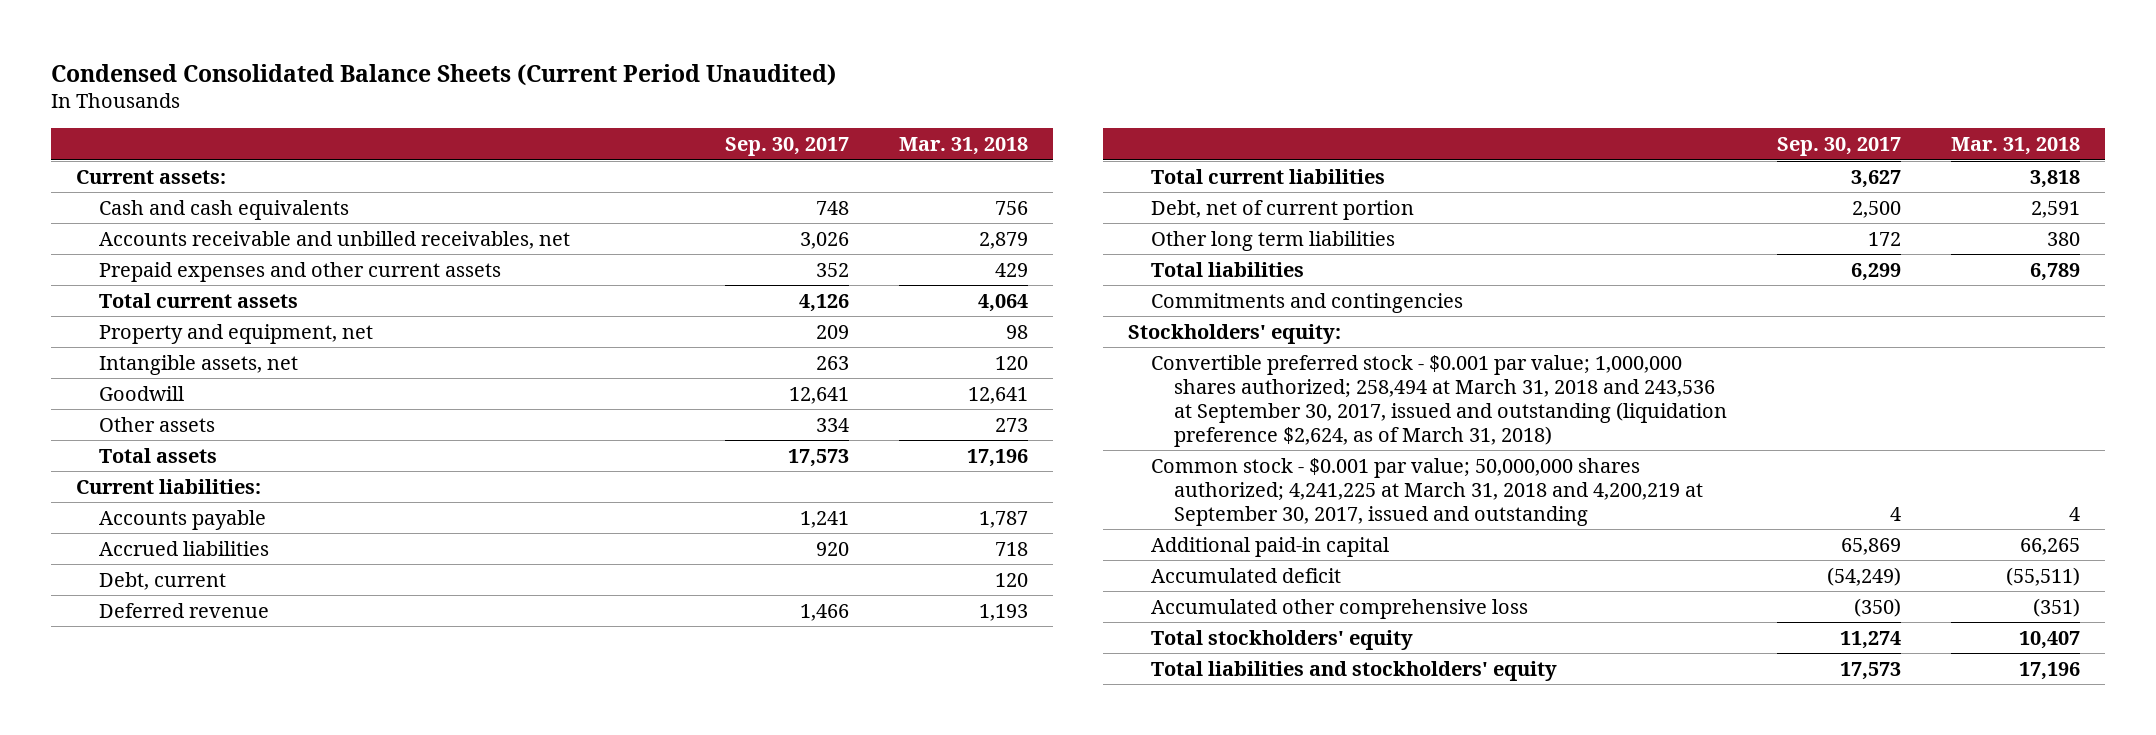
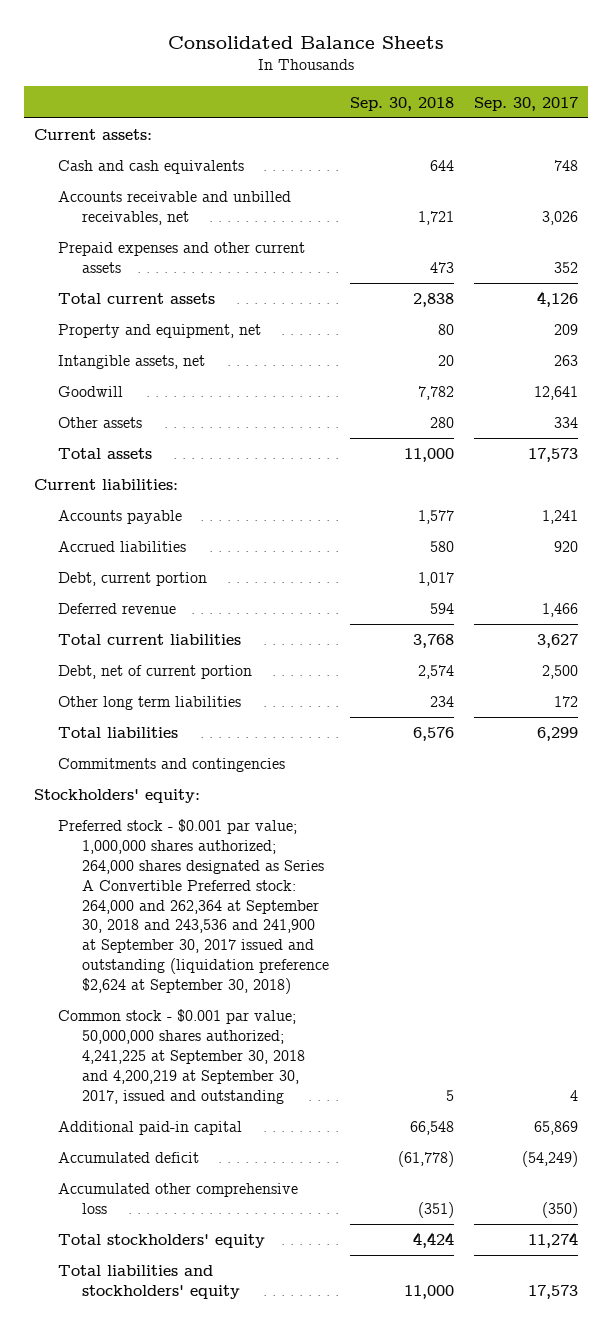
- Condensed Consolidated Balance Sheets (Current Period Unaudited)
+ Consolidated Balance Sheets
- | Sep. 30, 2017 | Mar. 31, 2018
+ | Sep. 30, 2018 | Sep. 30, 2017
- Debt, current | | 120
+ Debt, current portion | 1,017 |
- Convertible preferred stock - $0.001 par value; 1,000,000 shares authorized; 258,494 at March 31, 2018 and 243,536 at September 30, 2017, issued and outstanding (liquidation preference $2,624, as of March 31, 2018)
- Common stock - $0.001 par value; 50,000,000 shares authorized; 4,241,225 at March 31, 2018 and 4,200,219 at September 30, 2017, issued and outstanding | 4 | 4
+ Preferred stock - $0.001 par value; 1,000,000 shares authorized; 264,000 shares designated as Series A Convertible Preferred stock: 264,000 and 262,364 at September 30, 2018 and 243,536 and 241,900 at September 30, 2017 issued and outstanding (liquidation preference $2,624 at September 30, 2018)
+ Common stock - $0.001 par value; 50,000,000 shares authorized; 4,241,225 at September 30, 2018 and 4,200,219 at September 30, 2017, issued and outstanding | 5 | 4

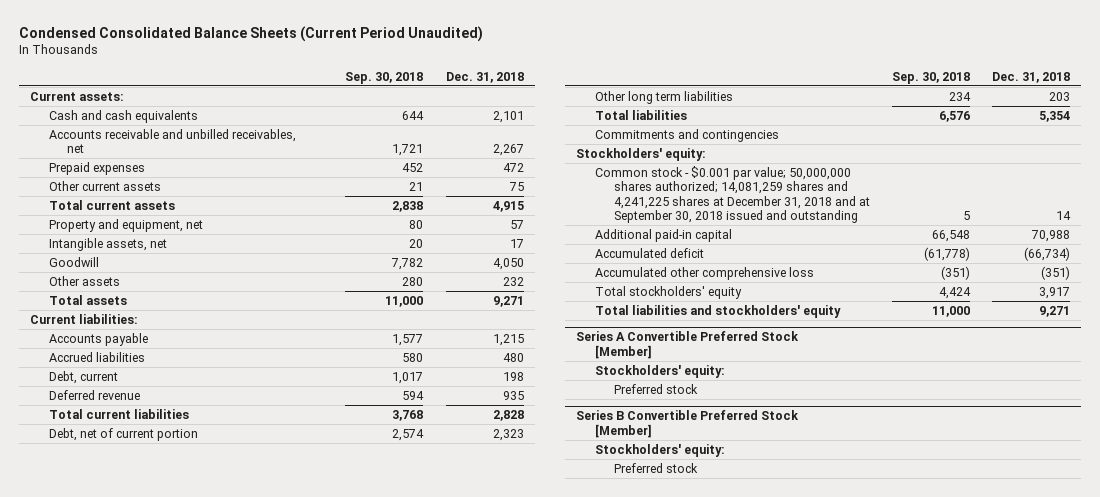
- Consolidated Balance Sheets
+ Condensed Consolidated Balance Sheets (Current Period Unaudited)
- | Sep. 30, 2018 | Sep. 30, 2017
+ | Sep. 30, 2018 | Dec. 31, 2018
- Prepaid expenses and other current assets | 473 | 352
+ Prepaid expenses | 452 | 472
+ Other current assets | 21 | 75
- Debt, current portion | 1,017 |
+ Debt, current | 1,017 | 198
- Preferred stock - $0.001 par value; 1,000,000 shares authorized; 264,000 shares designated as Series A Convertible Preferred stock: 264,000 and 262,364 at September 30, 2018 and 243,536 and 241,900 at September 30, 2017 issued and outstanding (liquidation preference $2,624 at September 30, 2018)
- Common stock - $0.001 par value; 50,000,000 shares authorized; 4,241,225 at September 30, 2018 and 4,200,219 at September 30, 2017, issued and outstanding | 5 | 4
+ Common stock - $0.001 par value; 50,000,000 shares authorized; 14,081,259 shares and 4,241,225 shares at December 31, 2018 and at September 30, 2018 issued and outstanding | 5 | 14
+ Series A Convertible Preferred Stock [Member]
+ Stockholders' equity:
+ Preferred stock
+ Series B Convertible Preferred Stock [Member]
+ Stockholders' equity:
+ Preferred stock

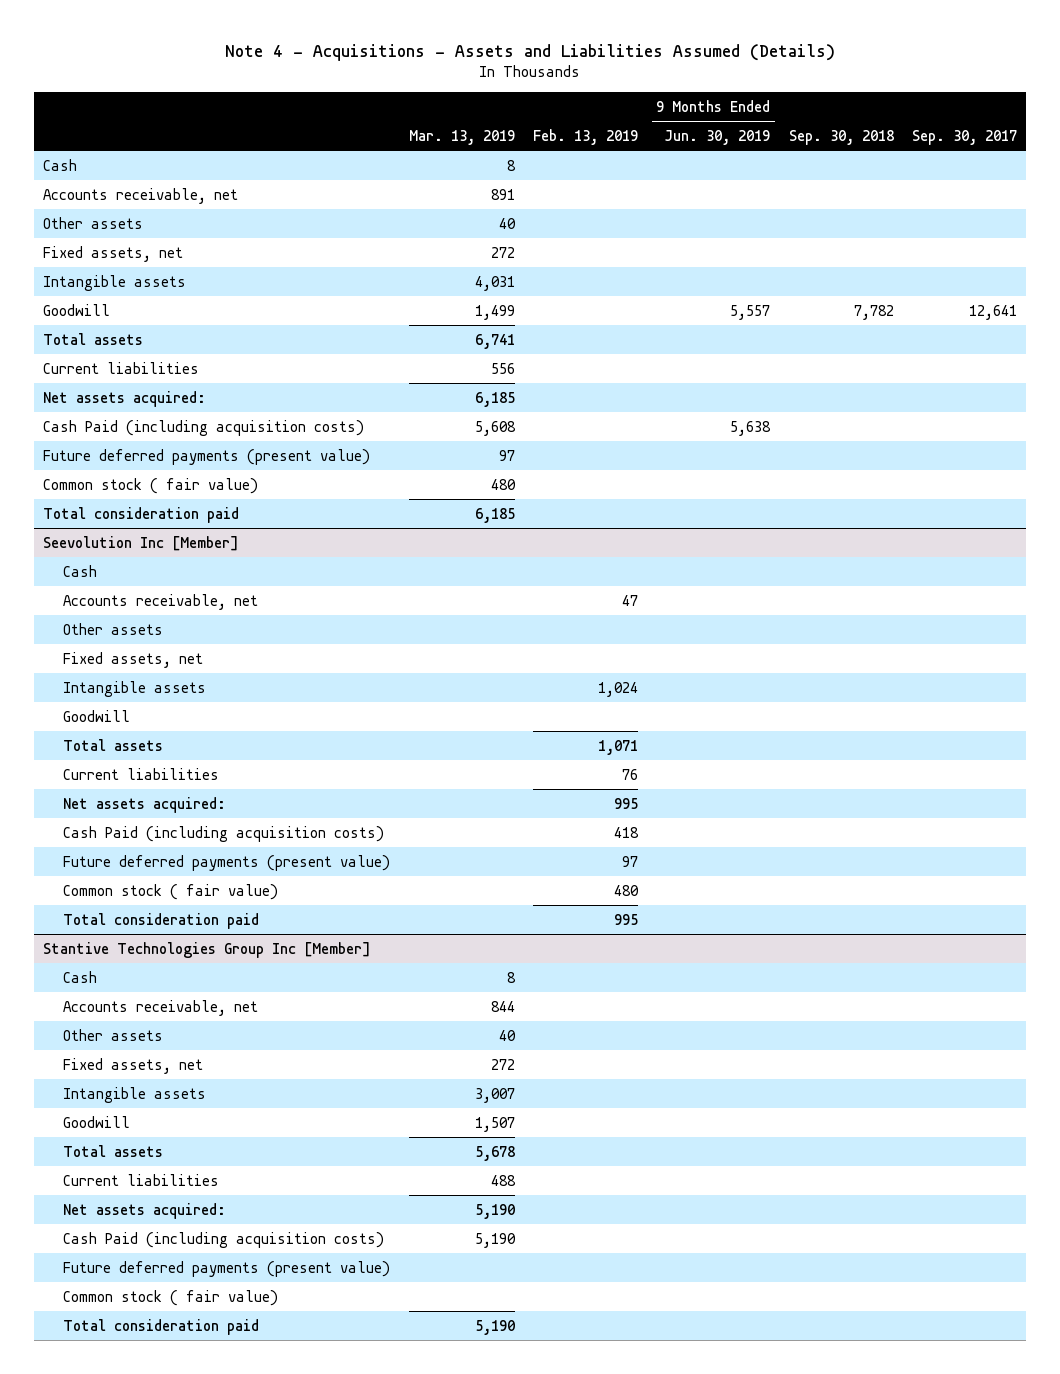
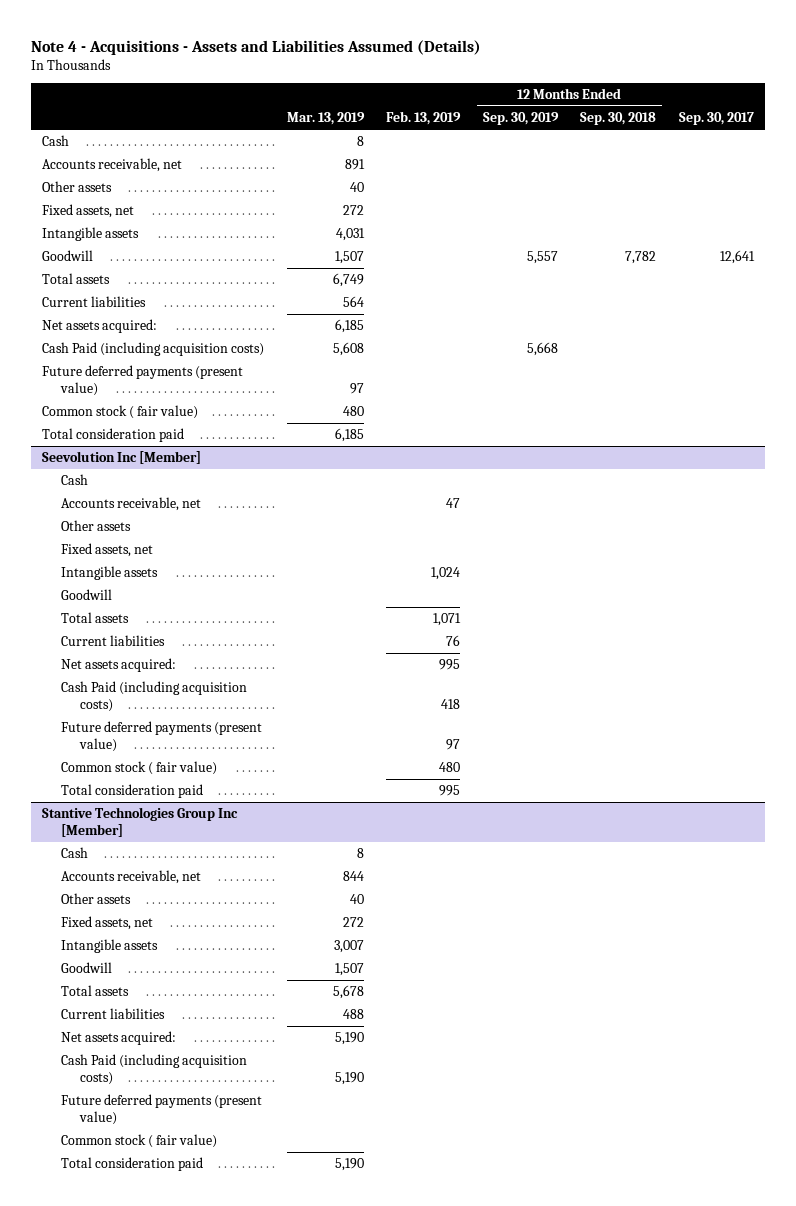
- | Mar. 13, 2019 | Feb. 13, 2019 | 9 Months Ended Jun. 30, 2019 | Sep. 30, 2018 | Sep. 30, 2017
+ | Mar. 13, 2019 | Feb. 13, 2019 | 12 Months Ended Sep. 30, 2019 | 12 Months Ended Sep. 30, 2018 | Sep. 30, 2017
- Goodwill | 1,499 | | 5,557 | 7,782 | 12,641
- Total assets | 6,741 | | | |
- Current liabilities | 556 | | | |
+ Goodwill | 1,507 | | 5,557 | 7,782 | 12,641
+ Total assets | 6,749 | | | |
+ Current liabilities | 564 | | | |

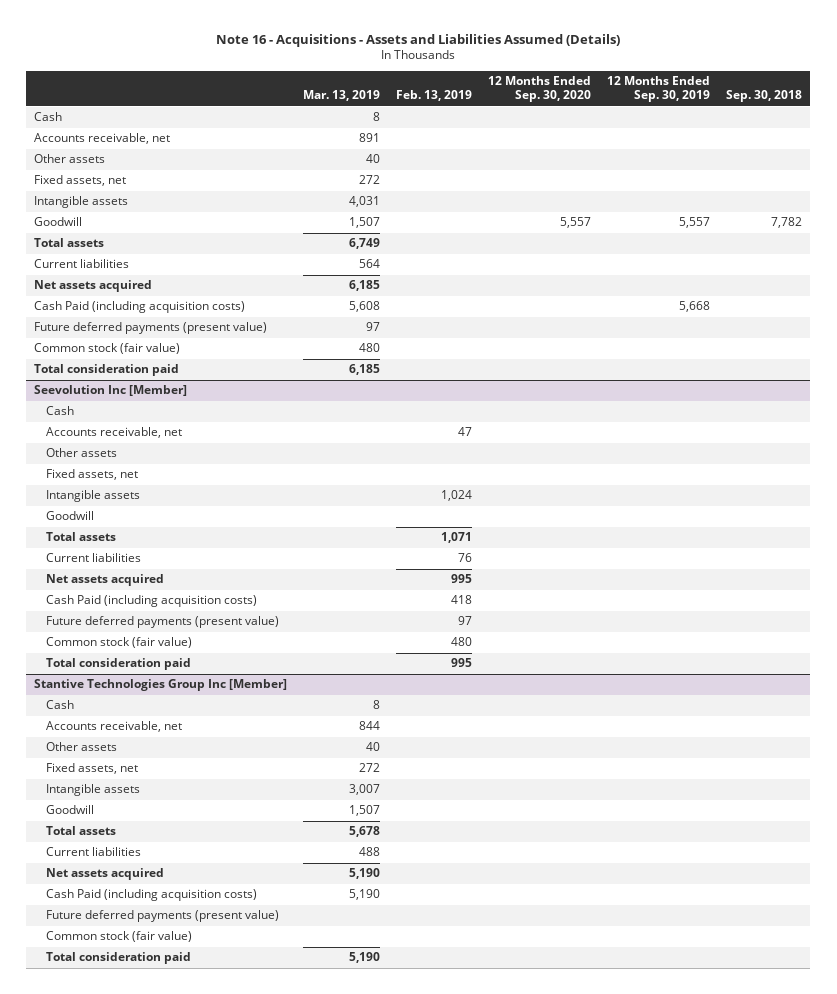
- Note 4 - Acquisitions - Assets and Liabilities Assumed (Details)
+ Note 16 - Acquisitions - Assets and Liabilities Assumed (Details)
- | Mar. 13, 2019 | Feb. 13, 2019 | 12 Months Ended Sep. 30, 2019 | 12 Months Ended Sep. 30, 2018 | Sep. 30, 2017
+ | Mar. 13, 2019 | Feb. 13, 2019 | 12 Months Ended Sep. 30, 2020 | 12 Months Ended Sep. 30, 2019 | Sep. 30, 2018
- Net assets acquired: | 6,185 | | | |
+ Net assets acquired | 6,185 | | | |
- Common stock ( fair value) | 480 | | | |
+ Common stock (fair value) | 480 | | | |
@ Seevolution Inc [Member]
- Net assets acquired: | | 995 | | |
+ Net assets acquired | | 995 | | |
- Common stock ( fair value) | | 480 | | |
+ Common stock (fair value) | | 480 | | |
@ Stantive Technologies Group Inc [Member]
- Net assets acquired: | 5,190 | | | |
+ Net assets acquired | 5,190 | | | |
- Common stock ( fair value)
+ Common stock (fair value)

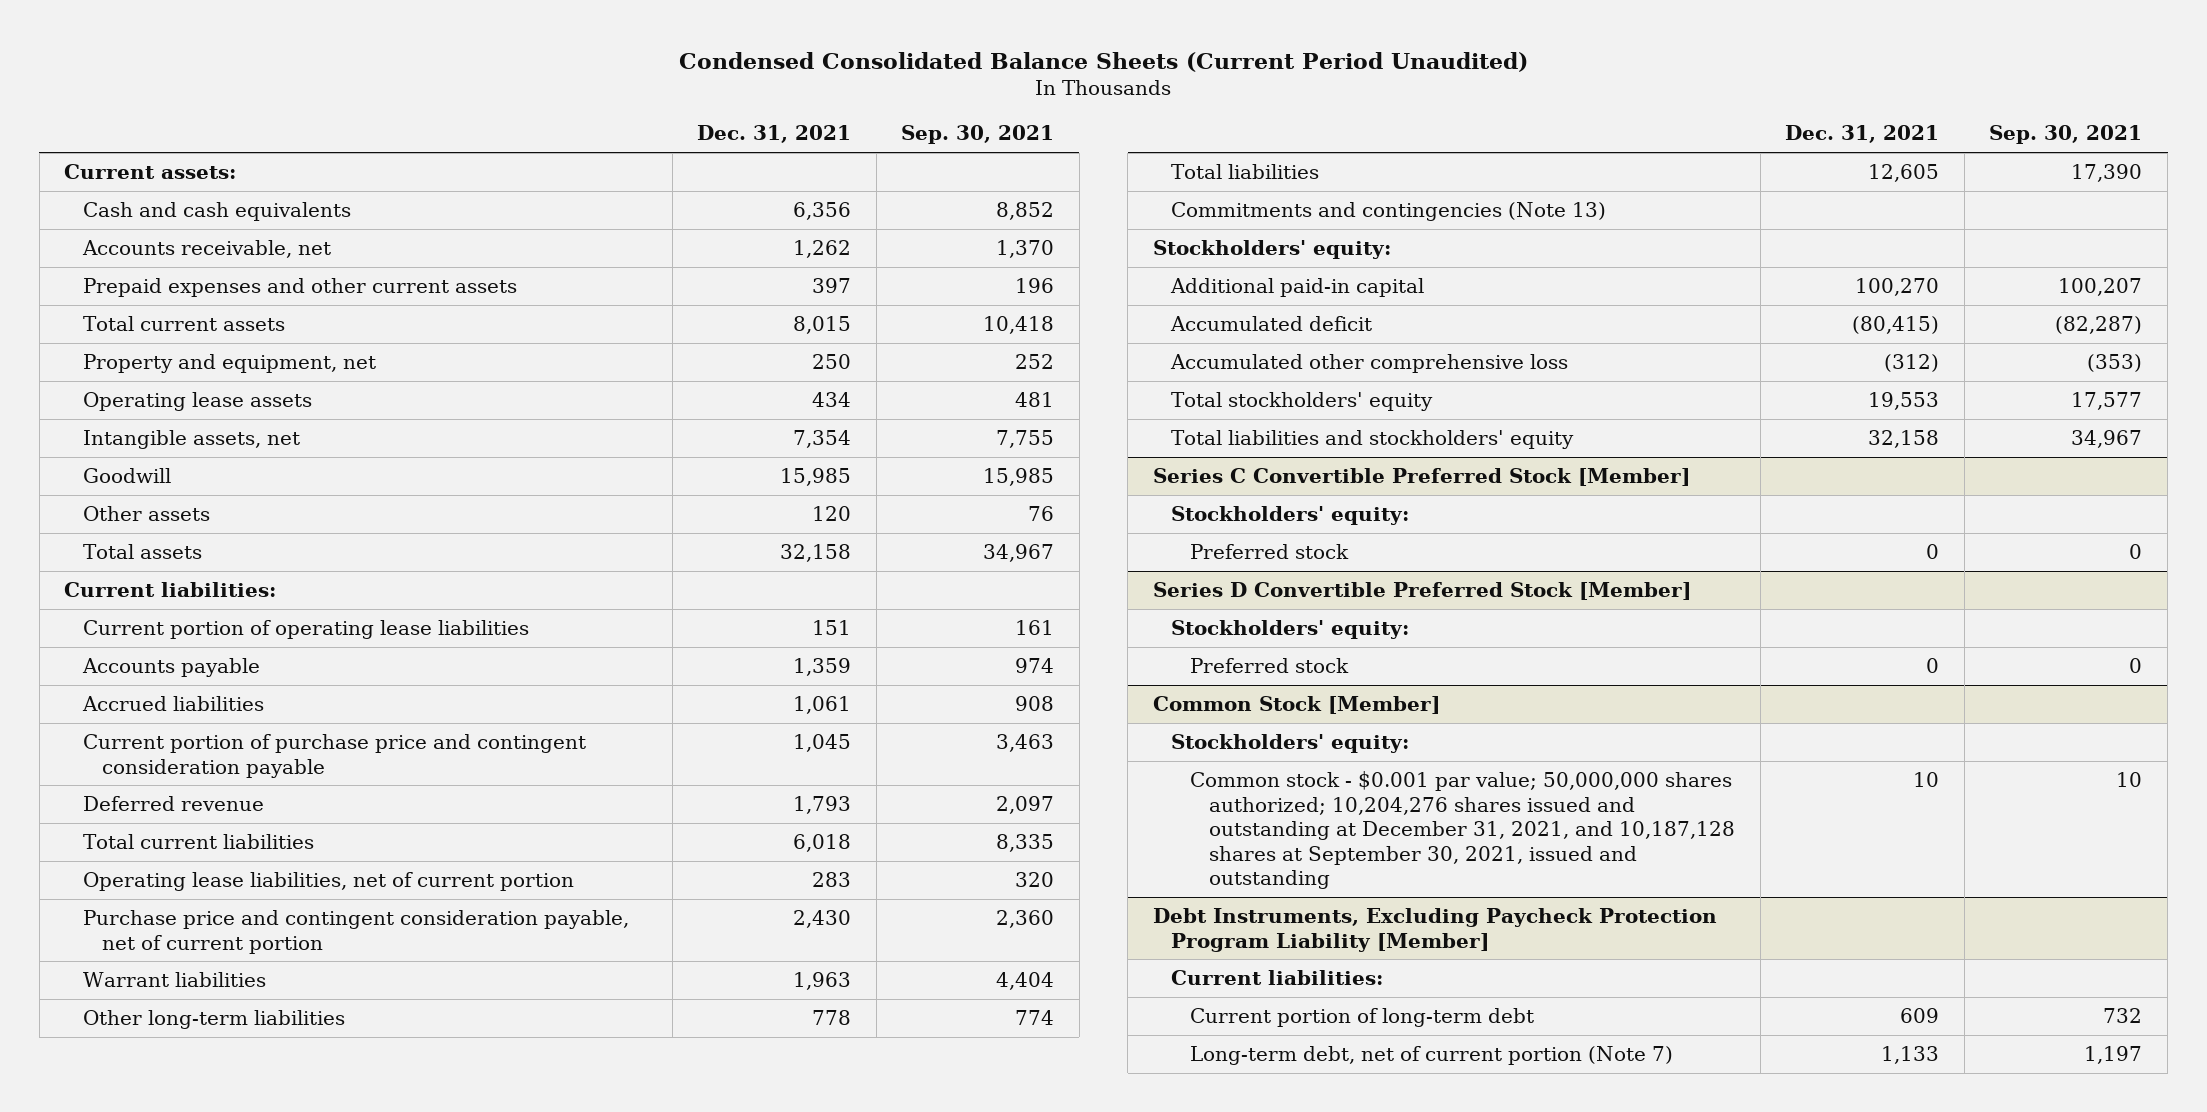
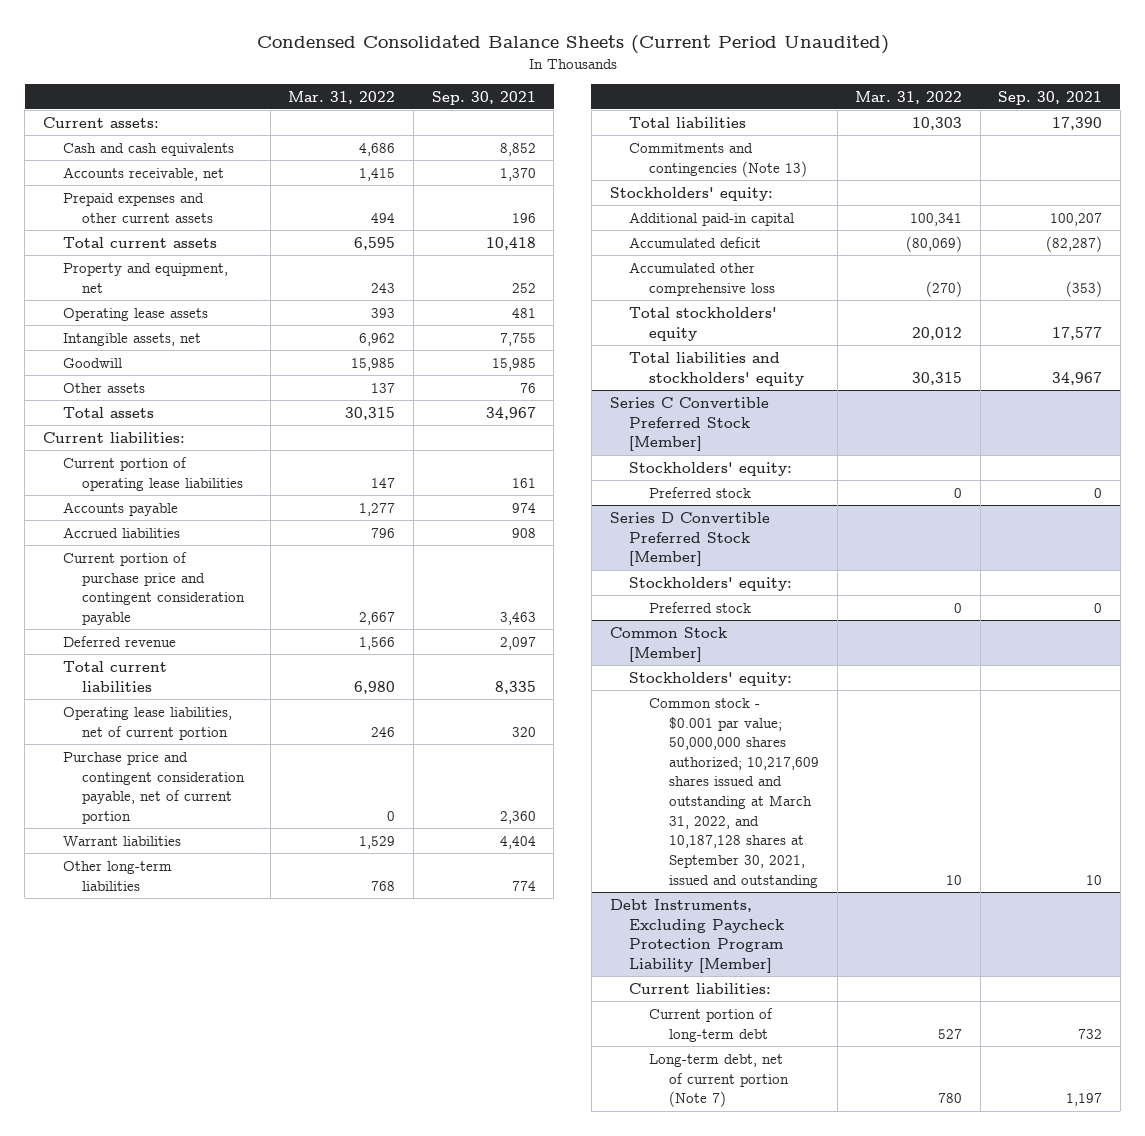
- | Dec. 31, 2021 | Sep. 30, 2021
+ | Mar. 31, 2022 | Sep. 30, 2021
@ Common Stock [Member]
- Common stock - $0.001 par value; 50,000,000 shares authorized; 10,204,276 shares issued and outstanding at December 31, 2021, and 10,187,128 shares at September 30, 2021, issued and outstanding | 10 | 10
+ Common stock - $0.001 par value; 50,000,000 shares authorized; 10,217,609 shares issued and outstanding at March 31, 2022, and 10,187,128 shares at September 30, 2021, issued and outstanding | 10 | 10

